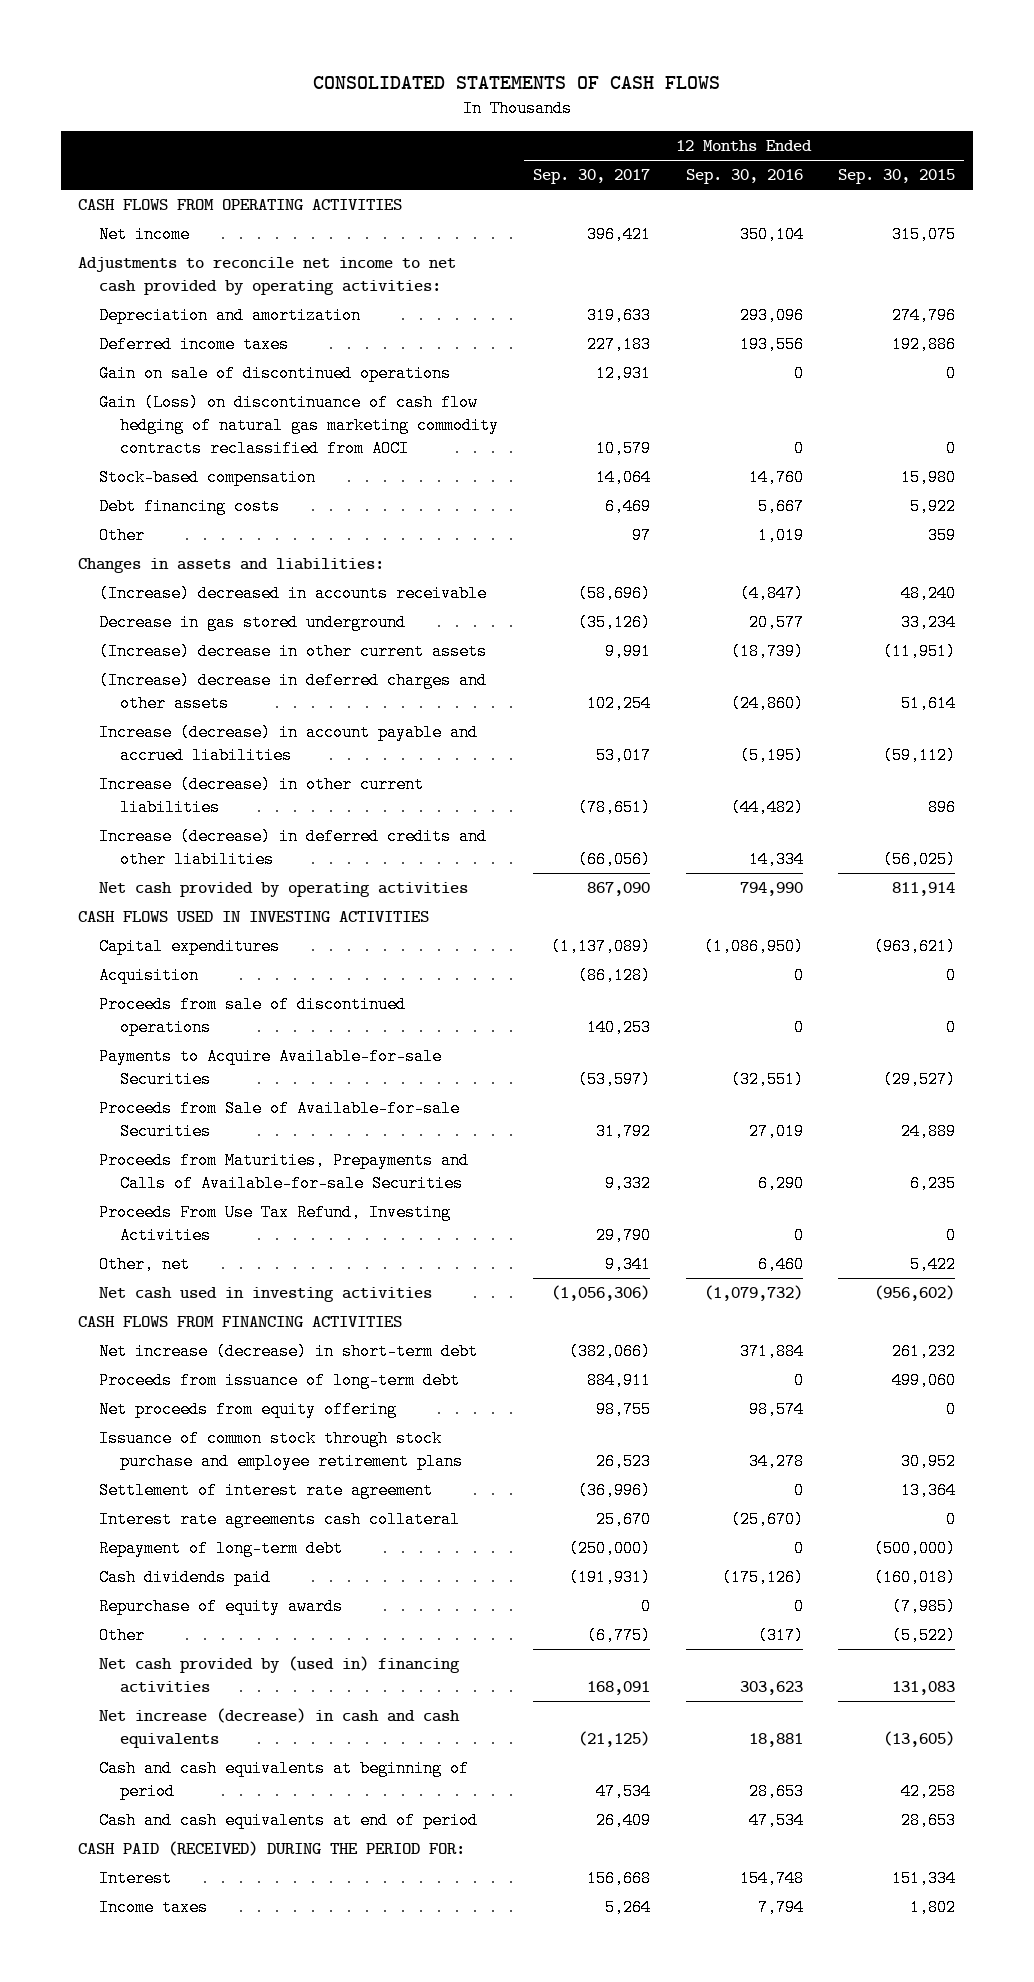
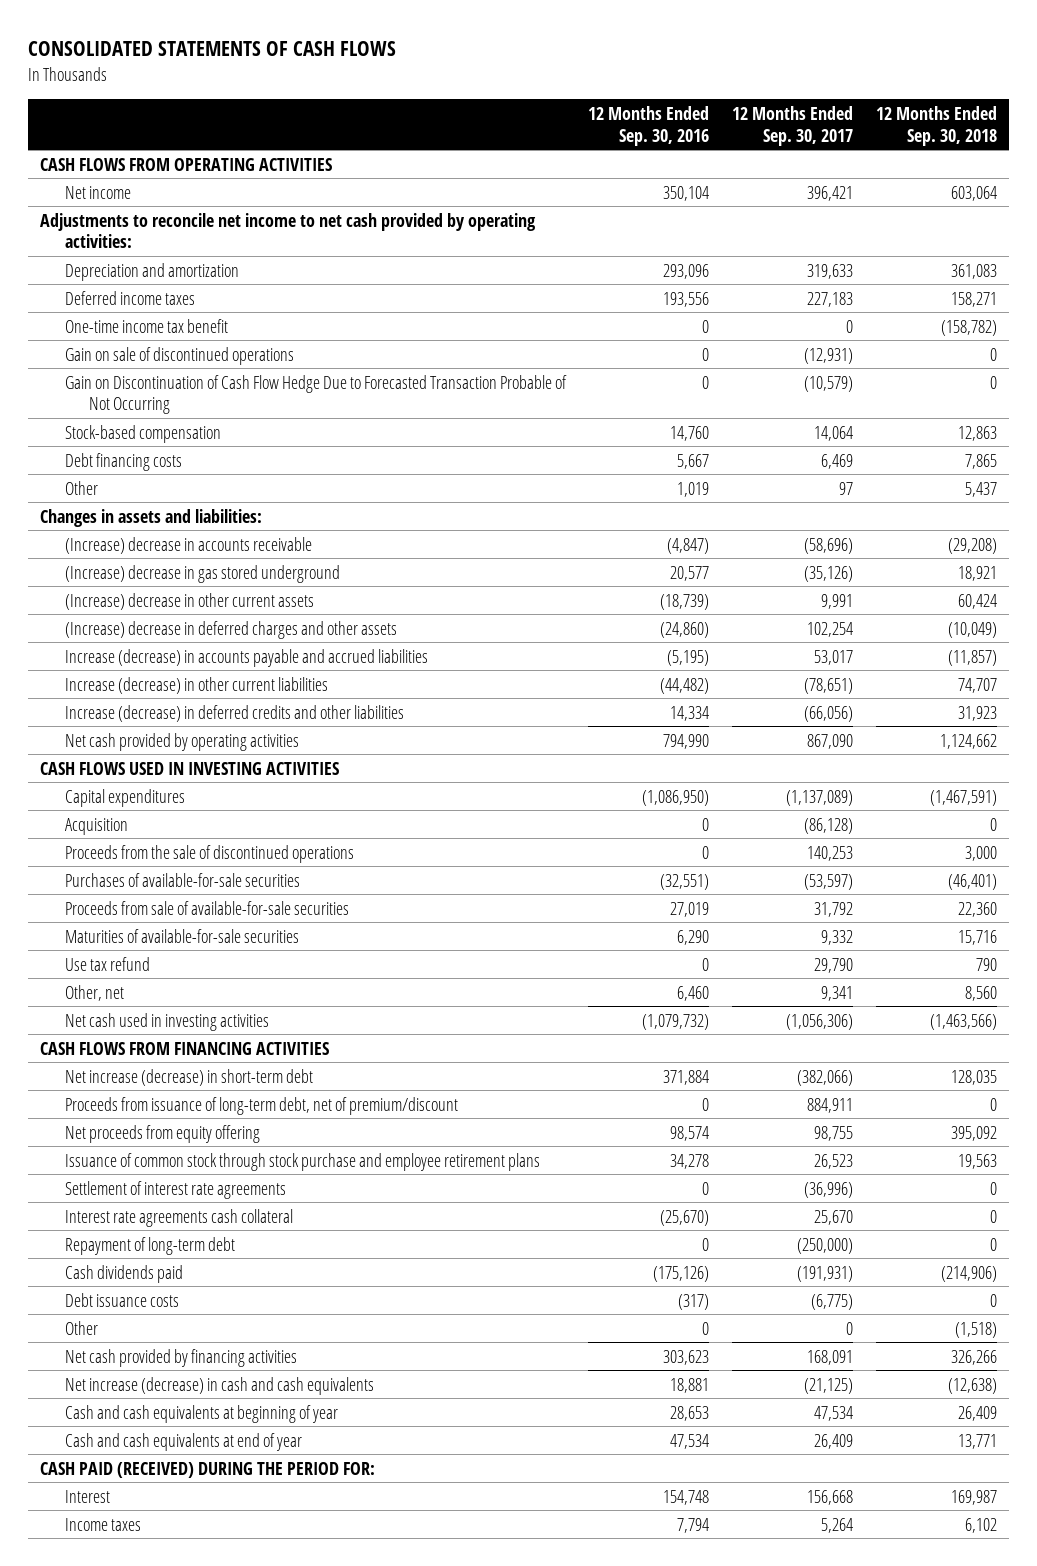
- | 12 Months Ended Sep. 30, 2017 | 12 Months Ended Sep. 30, 2016 | 12 Months Ended Sep. 30, 2015
+ | 12 Months Ended Sep. 30, 2016 | 12 Months Ended Sep. 30, 2017 | 12 Months Ended Sep. 30, 2018
- Gain on sale of discontinued operations | 12,931 | 0 | 0
- Gain (Loss) on discontinuance of cash flow hedging of natural gas marketing commodity contracts reclassified from AOCI | 10,579 | 0 | 0
+ One-time income tax benefit | 0 | 0 | (158,782)
+ Gain on sale of discontinued operations | 0 | (12,931) | 0
+ Gain on Discontinuation of Cash Flow Hedge Due to Forecasted Transaction Probable of Not Occurring | 0 | (10,579) | 0
- (Increase) decreased in accounts receivable | (58,696) | (4,847) | 48,240
- Decrease in gas stored underground | (35,126) | 20,577 | 33,234
+ (Increase) decrease in accounts receivable | (4,847) | (58,696) | (29,208)
+ (Increase) decrease in gas stored underground | 20,577 | (35,126) | 18,921
- Increase (decrease) in account payable and accrued liabilities | 53,017 | (5,195) | (59,112)
+ Increase (decrease) in accounts payable and accrued liabilities | (5,195) | 53,017 | (11,857)
- Proceeds from sale of discontinued operations | 140,253 | 0 | 0
- Payments to Acquire Available-for-sale Securities | (53,597) | (32,551) | (29,527)
- Proceeds from Sale of Available-for-sale Securities | 31,792 | 27,019 | 24,889
- Proceeds from Maturities, Prepayments and Calls of Available-for-sale Securities | 9,332 | 6,290 | 6,235
- Proceeds From Use Tax Refund, Investing Activities | 29,790 | 0 | 0
+ Proceeds from the sale of discontinued operations | 0 | 140,253 | 3,000
+ Purchases of available-for-sale securities | (32,551) | (53,597) | (46,401)
+ Proceeds from sale of available-for-sale securities | 27,019 | 31,792 | 22,360
+ Maturities of available-for-sale securities | 6,290 | 9,332 | 15,716
+ Use tax refund | 0 | 29,790 | 790
- Proceeds from issuance of long-term debt | 884,911 | 0 | 499,060
+ Proceeds from issuance of long-term debt, net of premium/discount | 0 | 884,911 | 0
- Settlement of interest rate agreement | (36,996) | 0 | 13,364
+ Settlement of interest rate agreements | 0 | (36,996) | 0
- Repurchase of equity awards | 0 | 0 | (7,985)
- Other | (6,775) | (317) | (5,522)
- Net cash provided by (used in) financing activities | 168,091 | 303,623 | 131,083
+ Debt issuance costs | (317) | (6,775) | 0
+ Other | 0 | 0 | (1,518)
+ Net cash provided by financing activities | 303,623 | 168,091 | 326,266
- Cash and cash equivalents at beginning of period | 47,534 | 28,653 | 42,258
- Cash and cash equivalents at end of period | 26,409 | 47,534 | 28,653
+ Cash and cash equivalents at beginning of year | 28,653 | 47,534 | 26,409
+ Cash and cash equivalents at end of year | 47,534 | 26,409 | 13,771

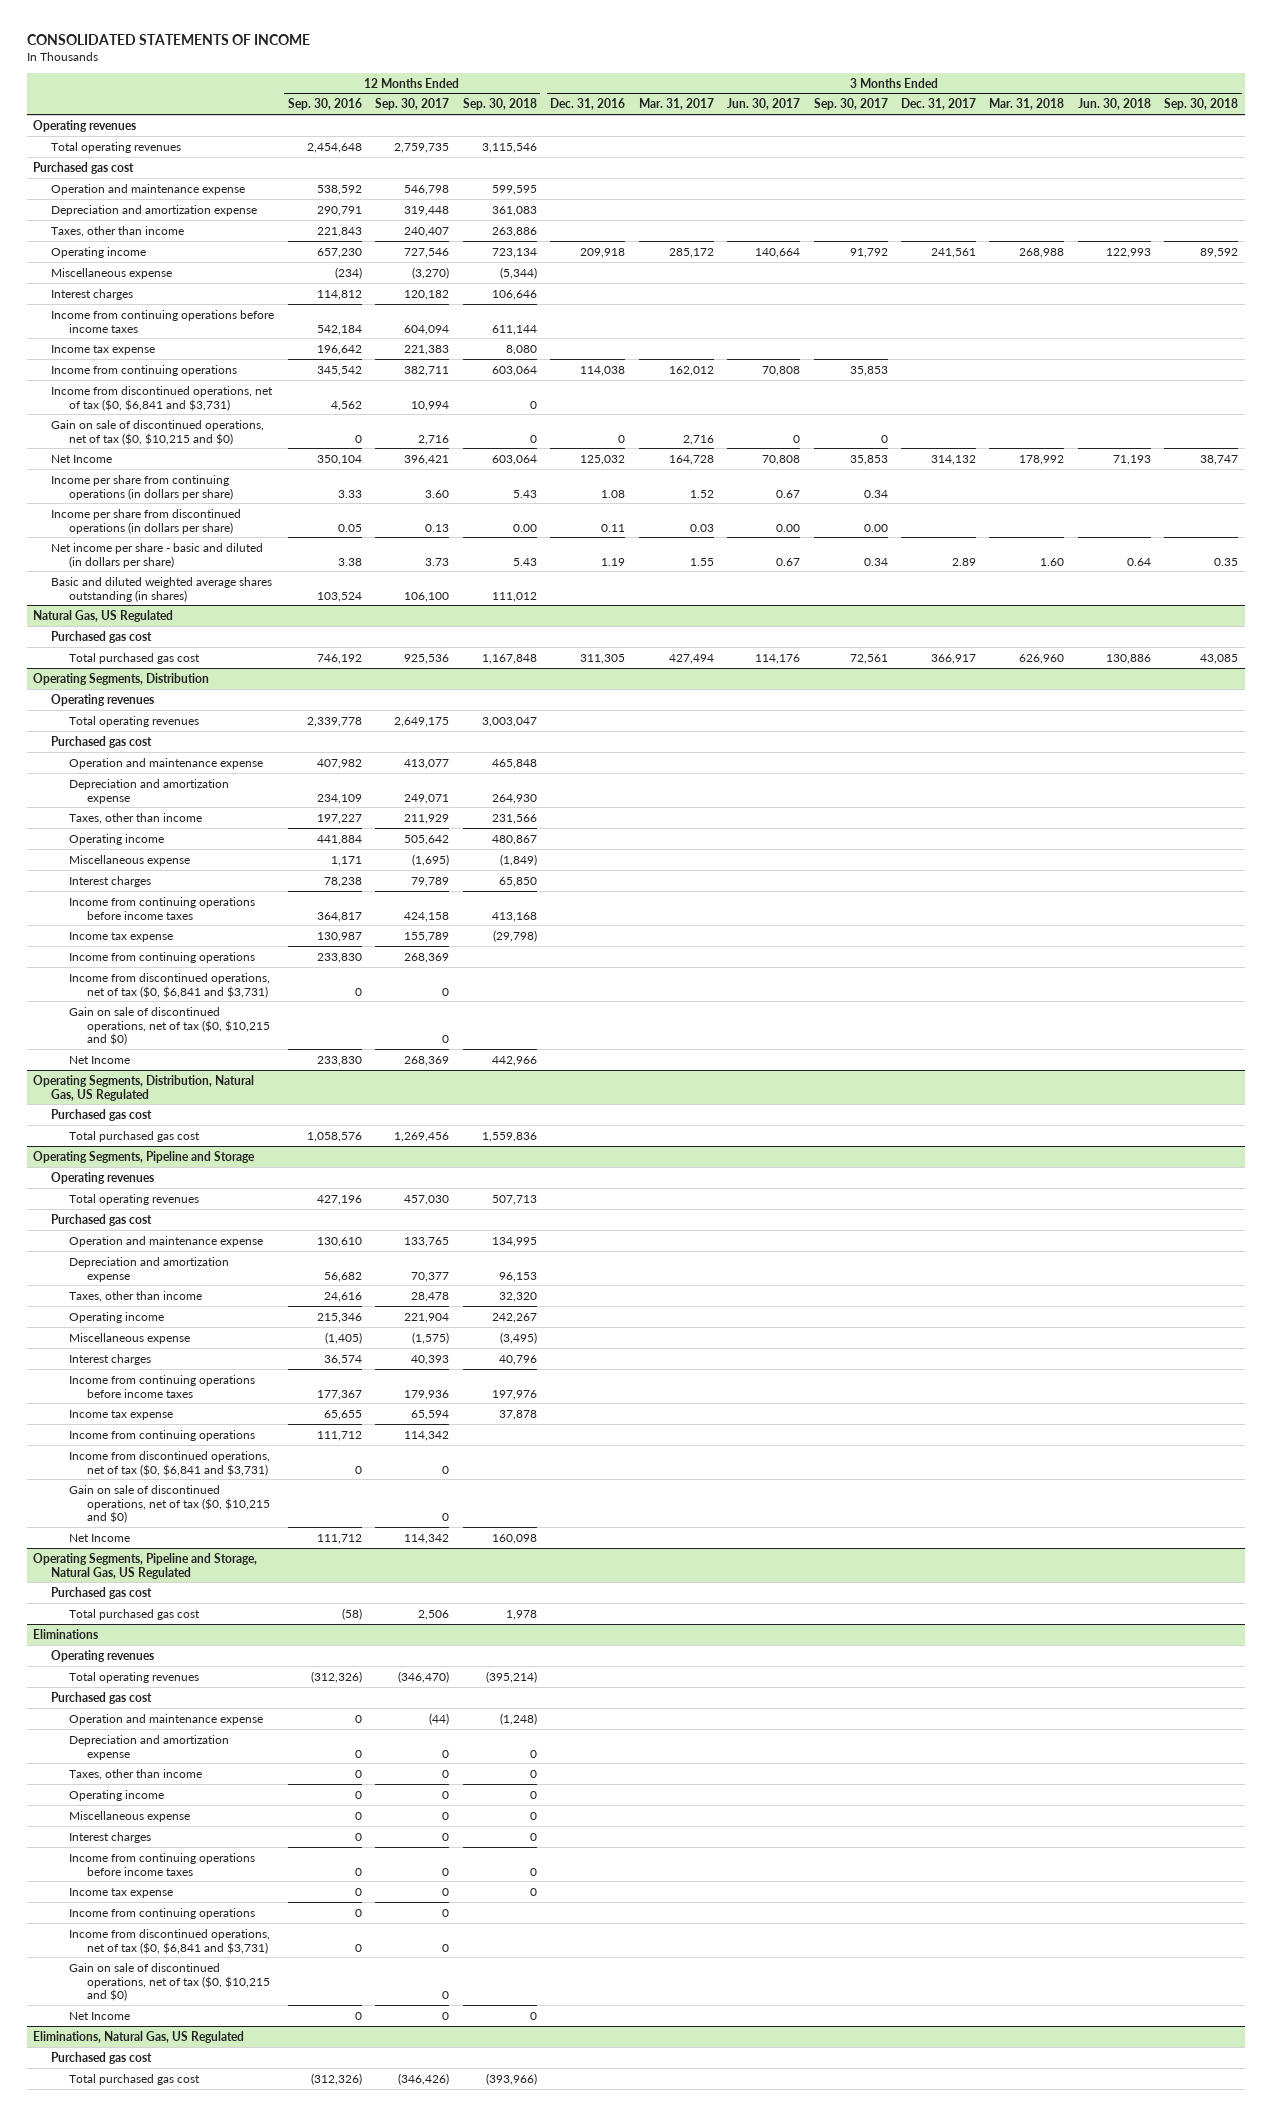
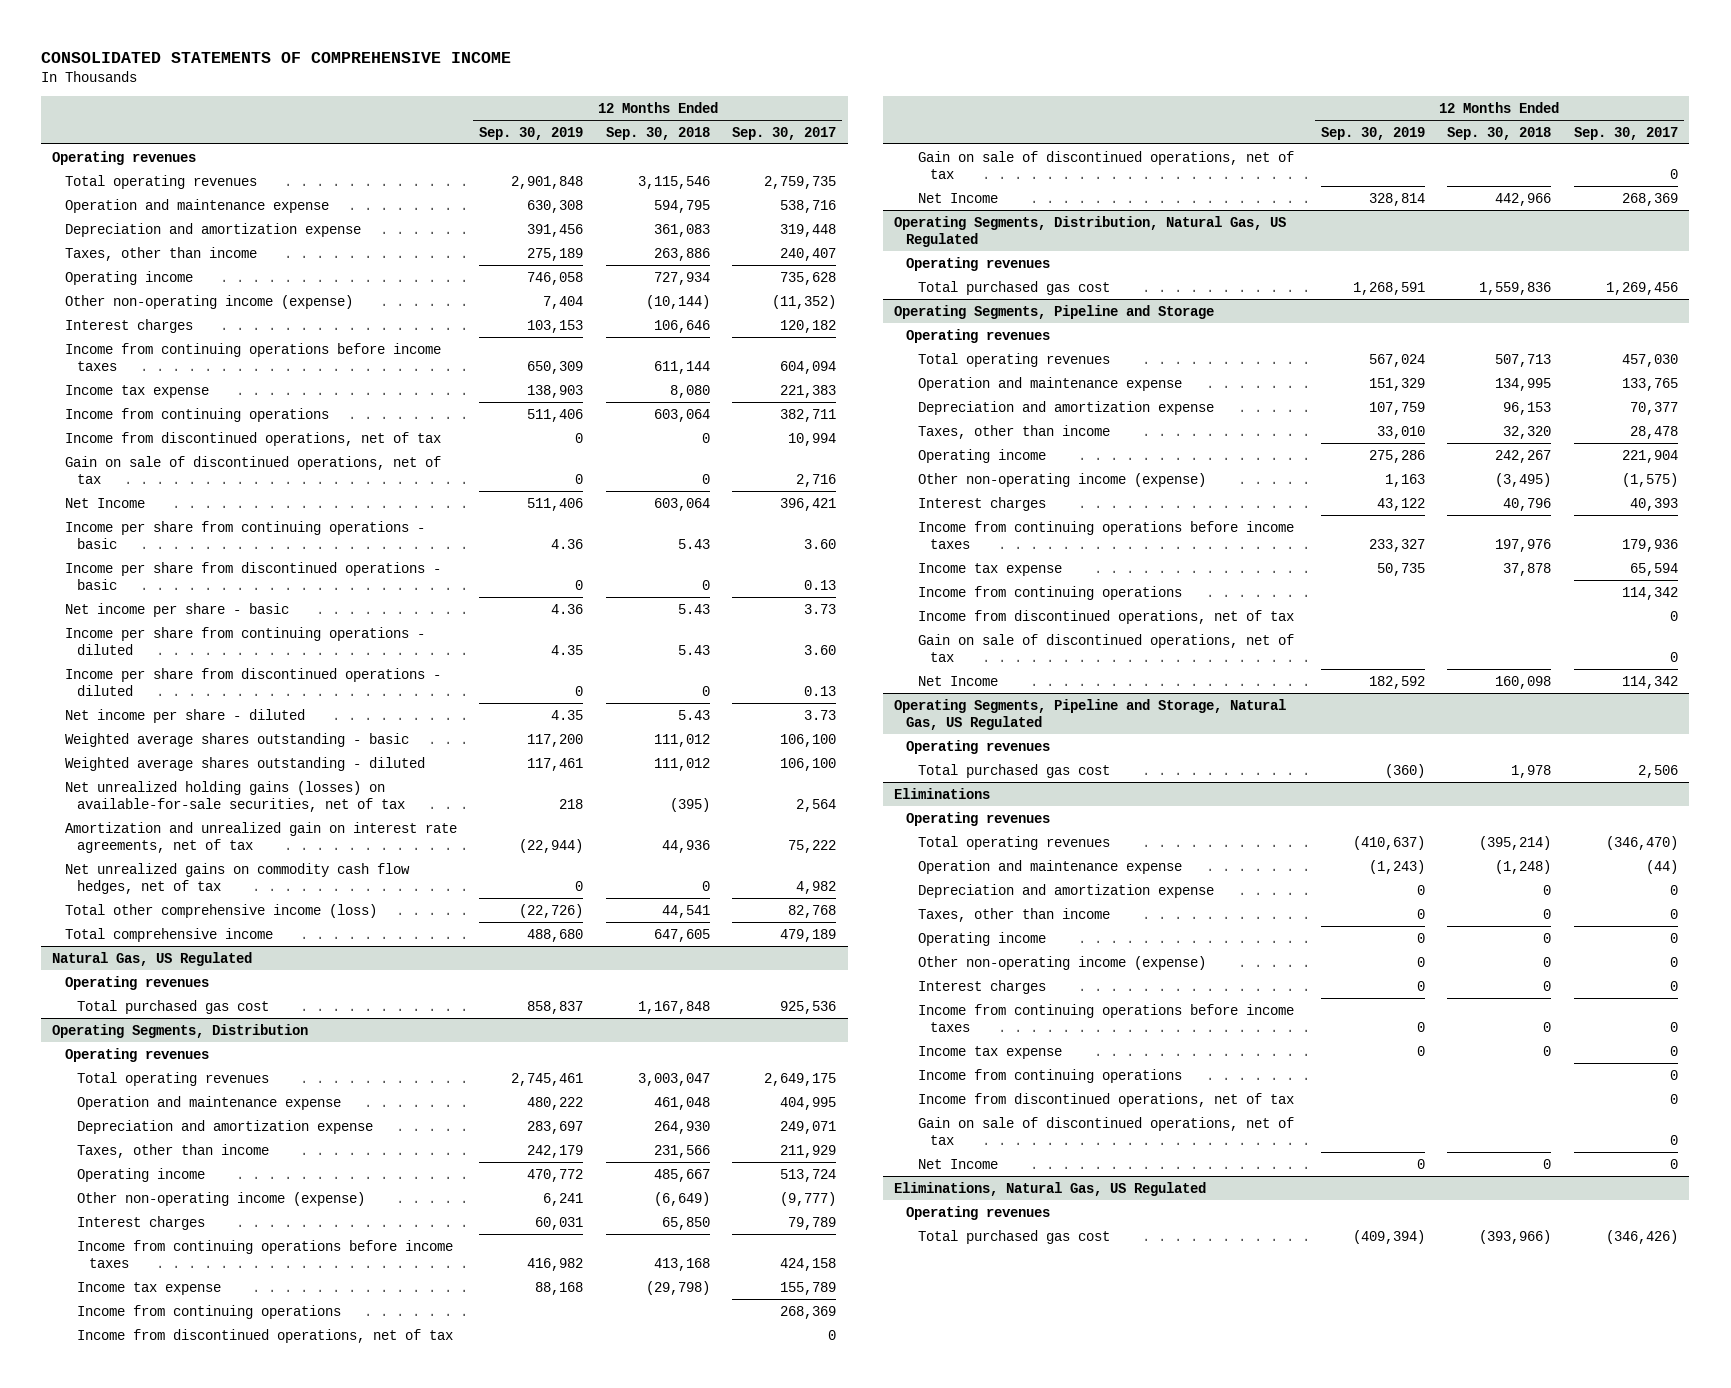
- CONSOLIDATED STATEMENTS OF INCOME
+ CONSOLIDATED STATEMENTS OF COMPREHENSIVE INCOME
- | 12 Months Ended Sep. 30, 2016 | 12 Months Ended Sep. 30, 2017 | 12 Months Ended Sep. 30, 2018 | 3 Months Ended Dec. 31, 2016 | 3 Months Ended Mar. 31, 2017 | 3 Months Ended Jun. 30, 2017 | 3 Months Ended Sep. 30, 2017 | 3 Months Ended Dec. 31, 2017 | 3 Months Ended Mar. 31, 2018 | 3 Months Ended Jun. 30, 2018 | 3 Months Ended Sep. 30, 2018
+ | 12 Months Ended Sep. 30, 2019 | 12 Months Ended Sep. 30, 2018 | 12 Months Ended Sep. 30, 2017
- Purchased gas cost
- Operation and maintenance expense | 538,592 | 546,798 | 599,595 | | | | | | | |
+ Operation and maintenance expense | 630,308 | 594,795 | 538,716
- Operating income | 657,230 | 727,546 | 723,134 | 209,918 | 285,172 | 140,664 | 91,792 | 241,561 | 268,988 | 122,993 | 89,592
- Miscellaneous expense | (234) | (3,270) | (5,344) | | | | | | | |
+ Operating income | 746,058 | 727,934 | 735,628
+ Other non-operating income (expense) | 7,404 | (10,144) | (11,352)
- Income from discontinued operations, net of tax ($0, $6,841 and $3,731) | 4,562 | 10,994 | 0 | | | | | | | |
- Gain on sale of discontinued operations, net of tax ($0, $10,215 and $0) | 0 | 2,716 | 0 | 0 | 2,716 | 0 | 0 | | | |
+ Income from discontinued operations, net of tax | 0 | 0 | 10,994
+ Gain on sale of discontinued operations, net of tax | 0 | 0 | 2,716
- Income per share from continuing operations (in dollars per share) | 3.33 | 3.60 | 5.43 | 1.08 | 1.52 | 0.67 | 0.34 | | | |
- Income per share from discontinued operations (in dollars per share) | 0.05 | 0.13 | 0.00 | 0.11 | 0.03 | 0.00 | 0.00 | | | |
- Net income per share - basic and diluted (in dollars per share) | 3.38 | 3.73 | 5.43 | 1.19 | 1.55 | 0.67 | 0.34 | 2.89 | 1.60 | 0.64 | 0.35
- Basic and diluted weighted average shares outstanding (in shares) | 103,524 | 106,100 | 111,012 | | | | | | | |
+ Income per share from continuing operations - basic | 4.36 | 5.43 | 3.60
+ Income per share from discontinued operations - basic | 0 | 0 | 0.13
+ Net income per share - basic | 4.36 | 5.43 | 3.73
+ Income per share from continuing operations - diluted | 4.35 | 5.43 | 3.60
+ Income per share from discontinued operations - diluted | 0 | 0 | 0.13
+ Net income per share - diluted | 4.35 | 5.43 | 3.73
+ Weighted average shares outstanding - basic | 117,200 | 111,012 | 106,100
+ Weighted average shares outstanding - diluted | 117,461 | 111,012 | 106,100
+ Net unrealized holding gains (losses) on available-for-sale securities, net of tax | 218 | (395) | 2,564
+ Amortization and unrealized gain on interest rate agreements, net of tax | (22,944) | 44,936 | 75,222
+ Net unrealized gains on commodity cash flow hedges, net of tax | 0 | 0 | 4,982
+ Total other comprehensive income (loss) | (22,726) | 44,541 | 82,768
+ Total comprehensive income | 488,680 | 647,605 | 479,189
@ Natural Gas, US Regulated
- Purchased gas cost
+ Operating revenues
@ Operating Segments, Distribution
- Purchased gas cost
- Operation and maintenance expense | 407,982 | 413,077 | 465,848 | | | | | | | |
+ Operation and maintenance expense | 480,222 | 461,048 | 404,995
- Operating income | 441,884 | 505,642 | 480,867 | | | | | | | |
- Miscellaneous expense | 1,171 | (1,695) | (1,849) | | | | | | | |
+ Operating income | 470,772 | 485,667 | 513,724
+ Other non-operating income (expense) | 6,241 | (6,649) | (9,777)
- Income from discontinued operations, net of tax ($0, $6,841 and $3,731) | 0 | 0 | | | | | | | | |
- Gain on sale of discontinued operations, net of tax ($0, $10,215 and $0) | | 0 | | | | | | | | |
+ Income from discontinued operations, net of tax | | | 0
+ Gain on sale of discontinued operations, net of tax | | | 0
@ Operating Segments, Distribution, Natural Gas, US Regulated
- Purchased gas cost
+ Operating revenues
@ Operating Segments, Pipeline and Storage
- Purchased gas cost
- Miscellaneous expense | (1,405) | (1,575) | (3,495) | | | | | | | |
+ Other non-operating income (expense) | 1,163 | (3,495) | (1,575)
- Income from discontinued operations, net of tax ($0, $6,841 and $3,731) | 0 | 0 | | | | | | | | |
- Gain on sale of discontinued operations, net of tax ($0, $10,215 and $0) | | 0 | | | | | | | | |
+ Income from discontinued operations, net of tax | | | 0
+ Gain on sale of discontinued operations, net of tax | | | 0
@ Operating Segments, Pipeline and Storage, Natural Gas, US Regulated
- Purchased gas cost
+ Operating revenues
@ Eliminations
- Purchased gas cost
- Miscellaneous expense | 0 | 0 | 0 | | | | | | | |
+ Other non-operating income (expense) | 0 | 0 | 0
- Income from discontinued operations, net of tax ($0, $6,841 and $3,731) | 0 | 0 | | | | | | | | |
- Gain on sale of discontinued operations, net of tax ($0, $10,215 and $0) | | 0 | | | | | | | | |
+ Income from discontinued operations, net of tax | | | 0
+ Gain on sale of discontinued operations, net of tax | | | 0
@ Eliminations, Natural Gas, US Regulated
- Purchased gas cost
+ Operating revenues

